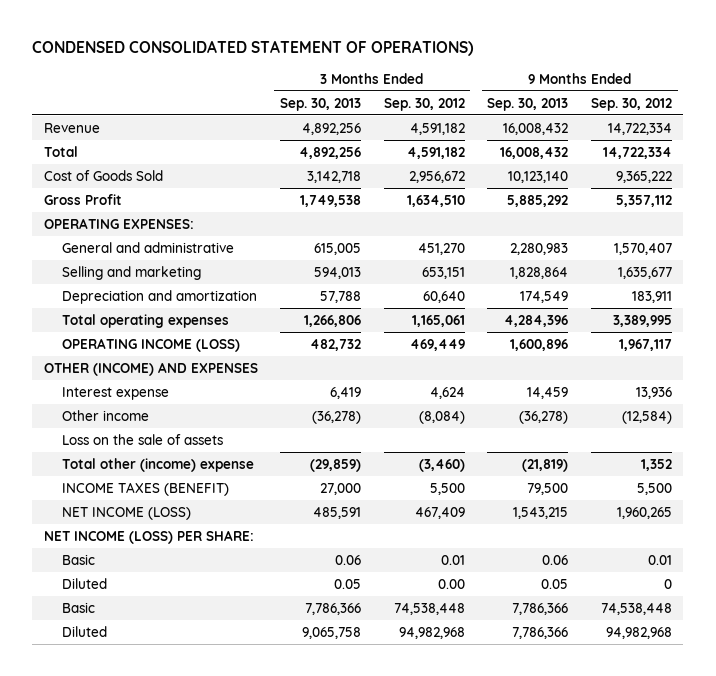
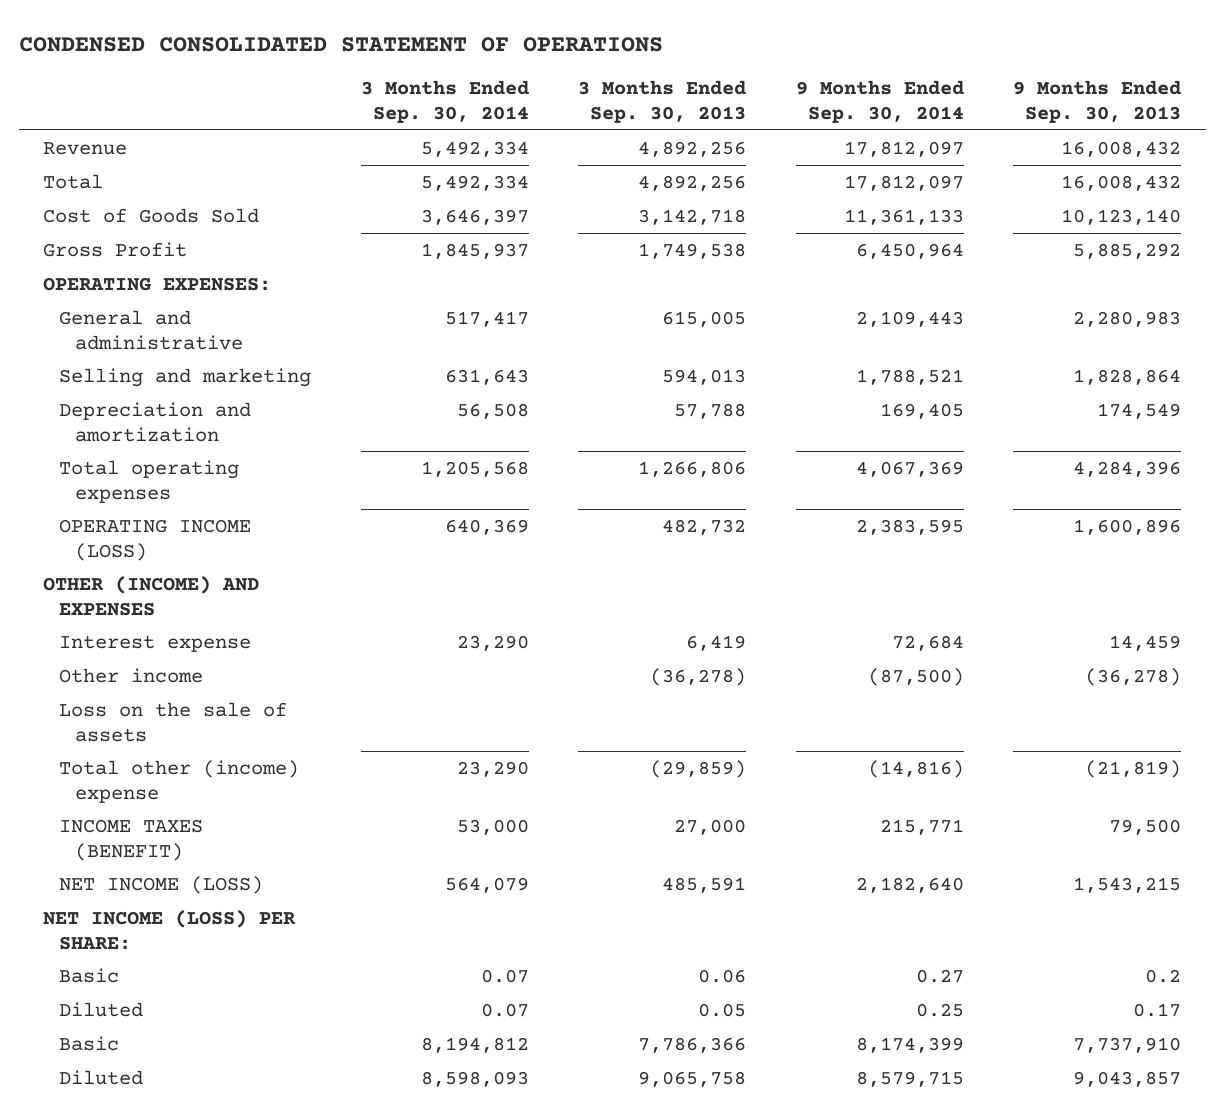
- CONDENSED CONSOLIDATED STATEMENT OF OPERATIONS)
+ CONDENSED CONSOLIDATED STATEMENT OF OPERATIONS
- | 3 Months Ended Sep. 30, 2013 | 3 Months Ended Sep. 30, 2012 | 9 Months Ended Sep. 30, 2013 | 9 Months Ended Sep. 30, 2012
+ | 3 Months Ended Sep. 30, 2014 | 3 Months Ended Sep. 30, 2013 | 9 Months Ended Sep. 30, 2014 | 9 Months Ended Sep. 30, 2013
- Basic | 0.06 | 0.01 | 0.06 | 0.01
- Diluted | 0.05 | 0.00 | 0.05 | 0
- Basic | 7,786,366 | 74,538,448 | 7,786,366 | 74,538,448
- Diluted | 9,065,758 | 94,982,968 | 7,786,366 | 94,982,968
+ Basic | 0.07 | 0.06 | 0.27 | 0.2
+ Diluted | 0.07 | 0.05 | 0.25 | 0.17
+ Basic | 8,194,812 | 7,786,366 | 8,174,399 | 7,737,910
+ Diluted | 8,598,093 | 9,065,758 | 8,579,715 | 9,043,857

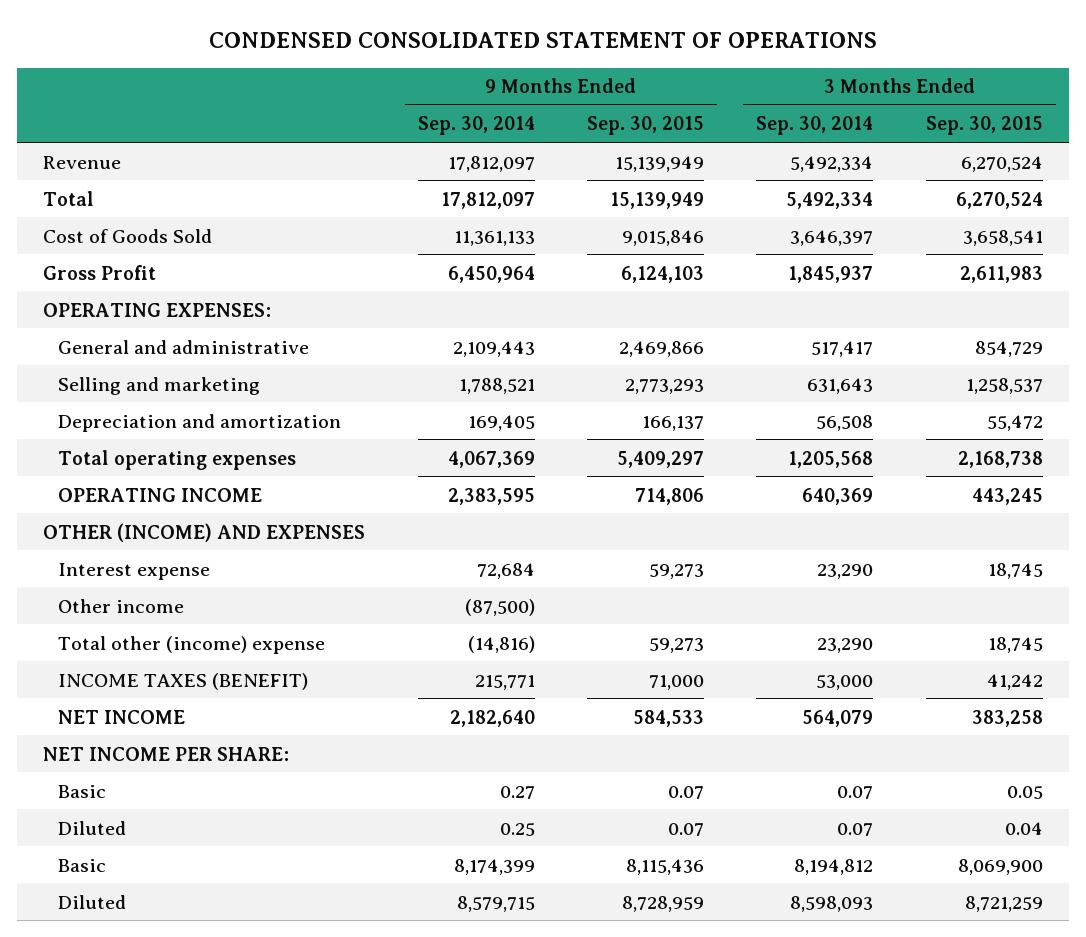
- | 3 Months Ended Sep. 30, 2014 | 3 Months Ended Sep. 30, 2013 | 9 Months Ended Sep. 30, 2014 | 9 Months Ended Sep. 30, 2013
+ | 9 Months Ended Sep. 30, 2014 | 9 Months Ended Sep. 30, 2015 | 3 Months Ended Sep. 30, 2014 | 3 Months Ended Sep. 30, 2015
- OPERATING INCOME (LOSS) | 640,369 | 482,732 | 2,383,595 | 1,600,896
+ OPERATING INCOME | 2,383,595 | 714,806 | 640,369 | 443,245
- Loss on the sale of assets
- NET INCOME (LOSS) | 564,079 | 485,591 | 2,182,640 | 1,543,215
- NET INCOME (LOSS) PER SHARE:
+ NET INCOME | 2,182,640 | 584,533 | 564,079 | 383,258
+ NET INCOME PER SHARE:

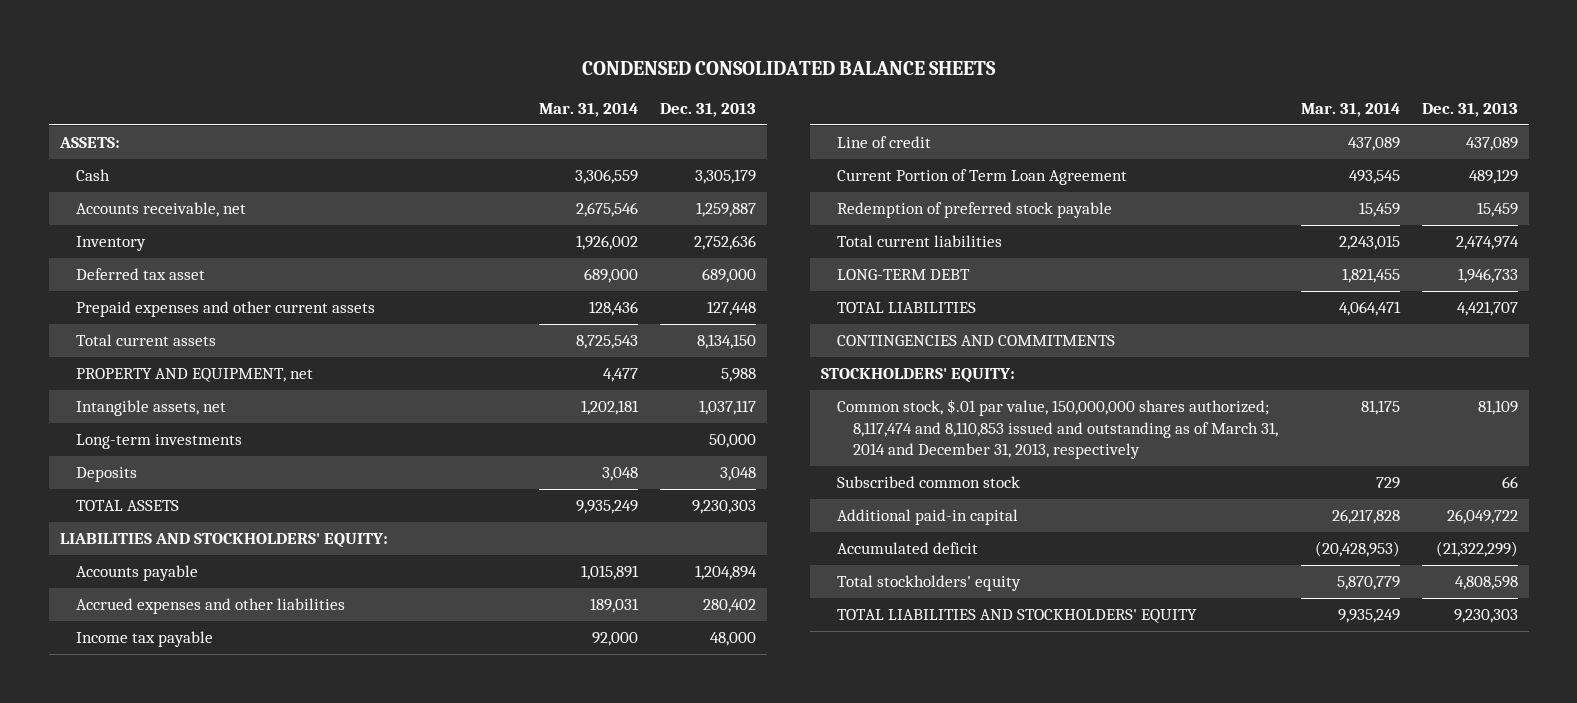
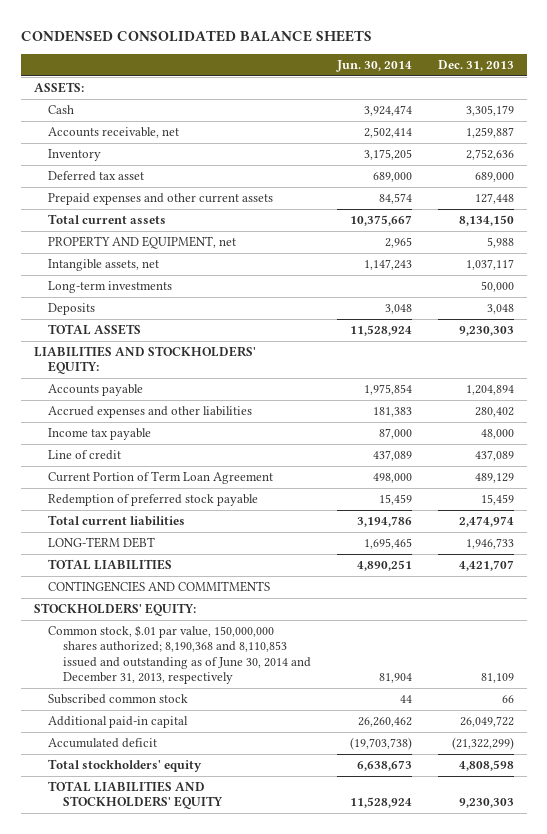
- | Mar. 31, 2014 | Dec. 31, 2013
+ | Jun. 30, 2014 | Dec. 31, 2013
- Common stock, $.01 par value, 150,000,000 shares authorized; 8,117,474 and 8,110,853 issued and outstanding as of March 31, 2014 and December 31, 2013, respectively | 81,175 | 81,109
+ Common stock, $.01 par value, 150,000,000 shares authorized; 8,190,368 and 8,110,853 issued and outstanding as of June 30, 2014 and December 31, 2013, respectively | 81,904 | 81,109

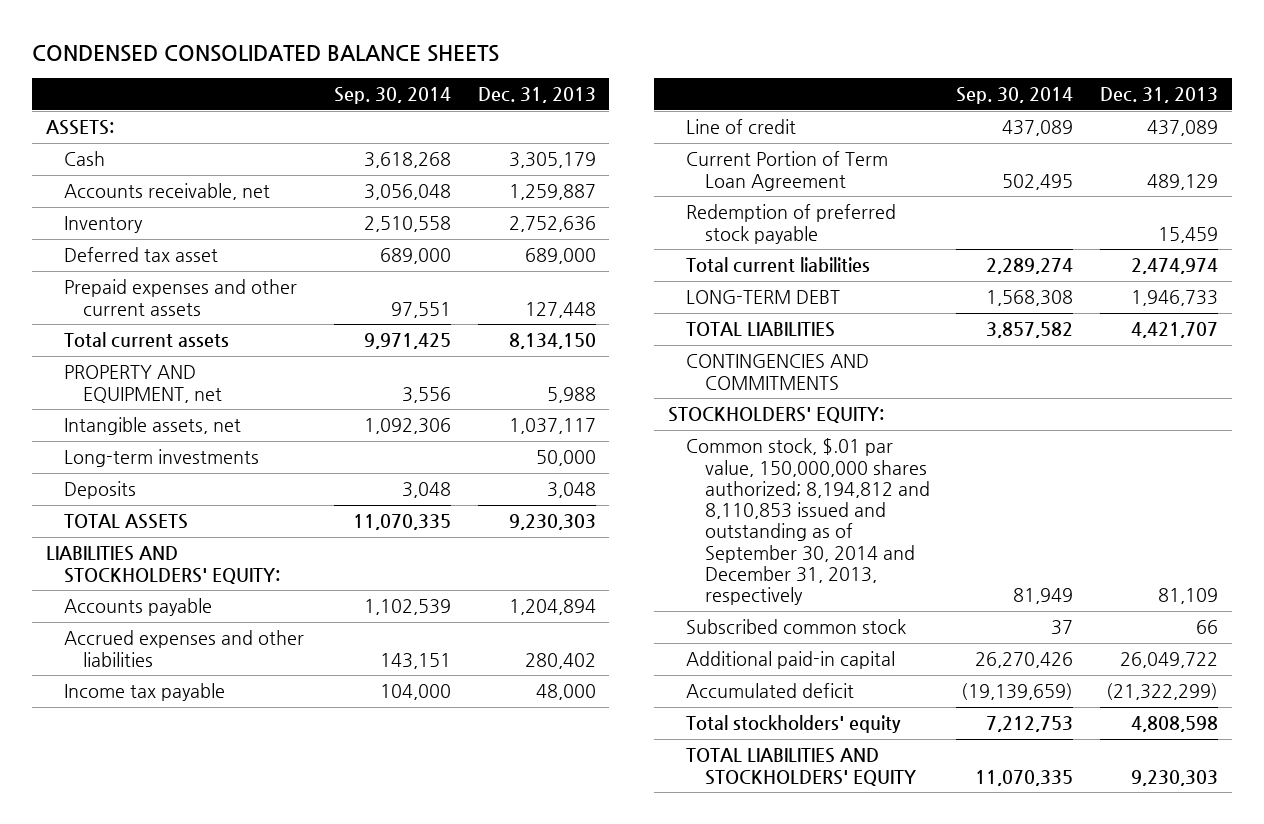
- | Jun. 30, 2014 | Dec. 31, 2013
+ | Sep. 30, 2014 | Dec. 31, 2013
- Common stock, $.01 par value, 150,000,000 shares authorized; 8,190,368 and 8,110,853 issued and outstanding as of June 30, 2014 and December 31, 2013, respectively | 81,904 | 81,109
+ Common stock, $.01 par value, 150,000,000 shares authorized; 8,194,812 and 8,110,853 issued and outstanding as of September 30, 2014 and December 31, 2013, respectively | 81,949 | 81,109

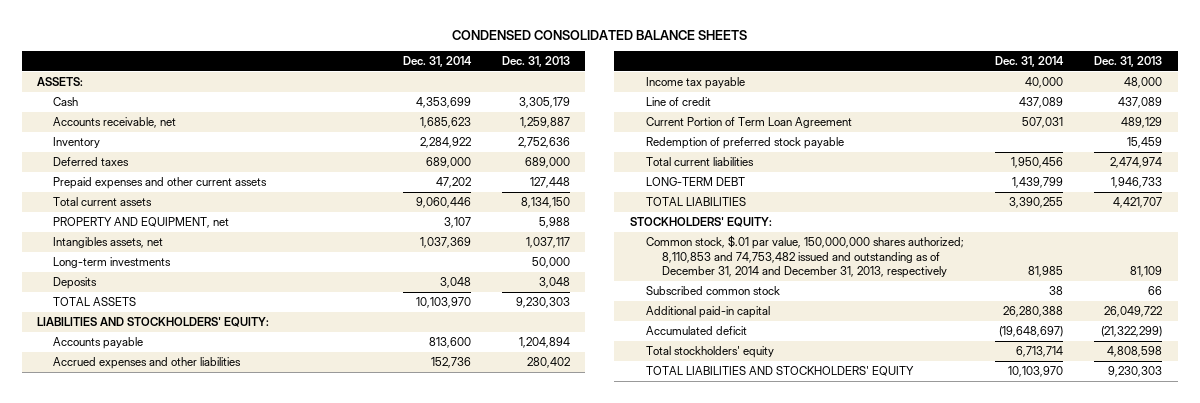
- | Sep. 30, 2014 | Dec. 31, 2013
+ | Dec. 31, 2014 | Dec. 31, 2013
- Deferred tax asset | 689,000 | 689,000
+ Deferred taxes | 689,000 | 689,000
- Intangible assets, net | 1,092,306 | 1,037,117
+ Intangibles assets, net | 1,037,369 | 1,037,117
- CONTINGENCIES AND COMMITMENTS
- Common stock, $.01 par value, 150,000,000 shares authorized; 8,194,812 and 8,110,853 issued and outstanding as of September 30, 2014 and December 31, 2013, respectively | 81,949 | 81,109
+ Common stock, $.01 par value, 150,000,000 shares authorized; 8,110,853 and 74,753,482 issued and outstanding as of December 31, 2014 and December 31, 2013, respectively | 81,985 | 81,109

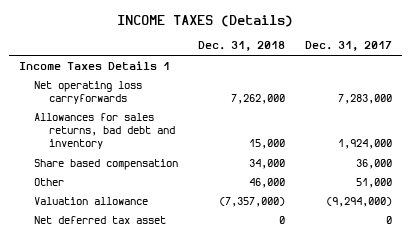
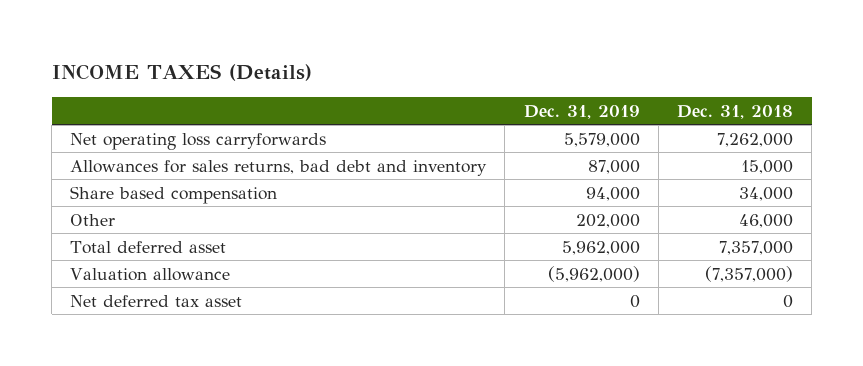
- | Dec. 31, 2018 | Dec. 31, 2017
+ | Dec. 31, 2019 | Dec. 31, 2018
- Income Taxes Details 1
+ Total deferred asset | 5,962,000 | 7,357,000

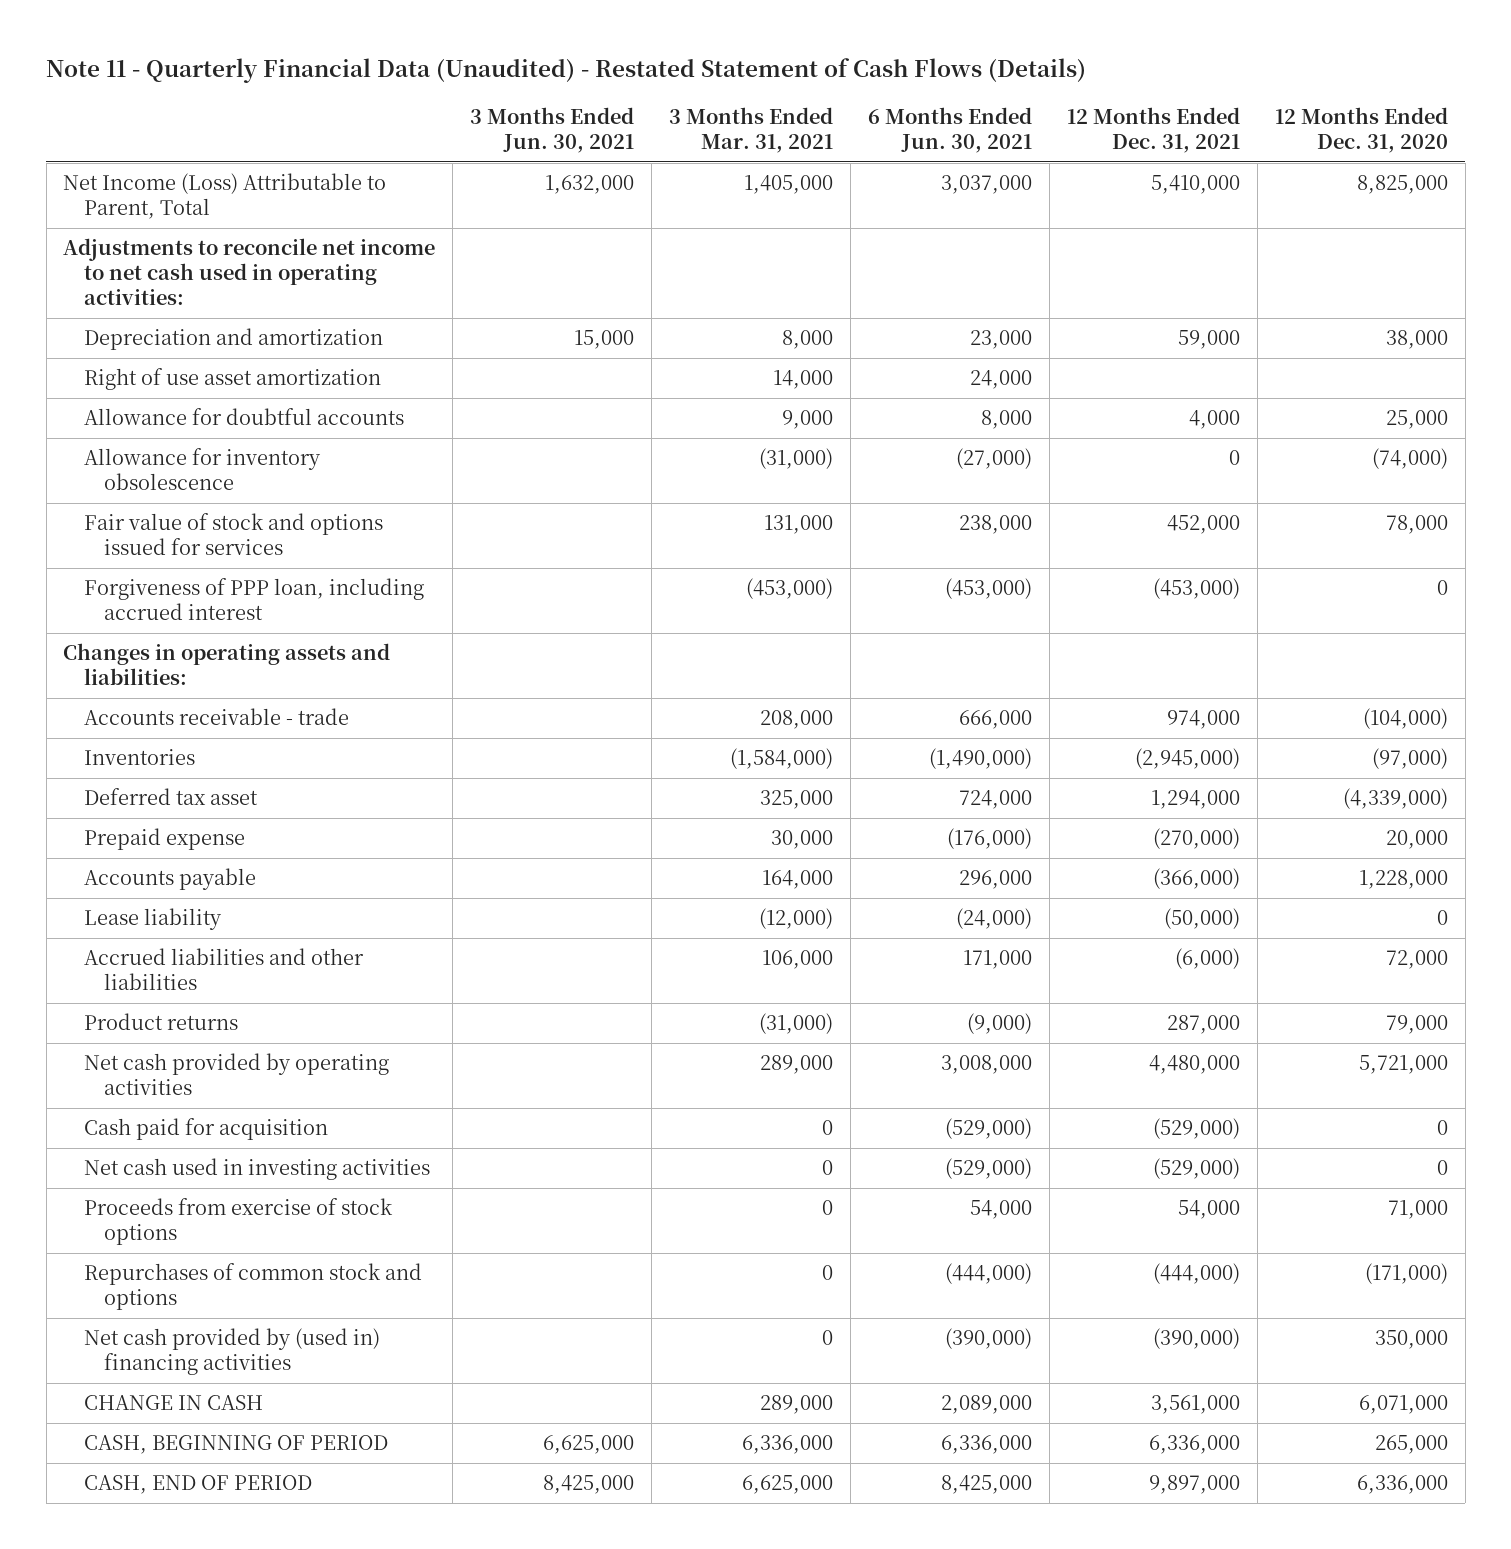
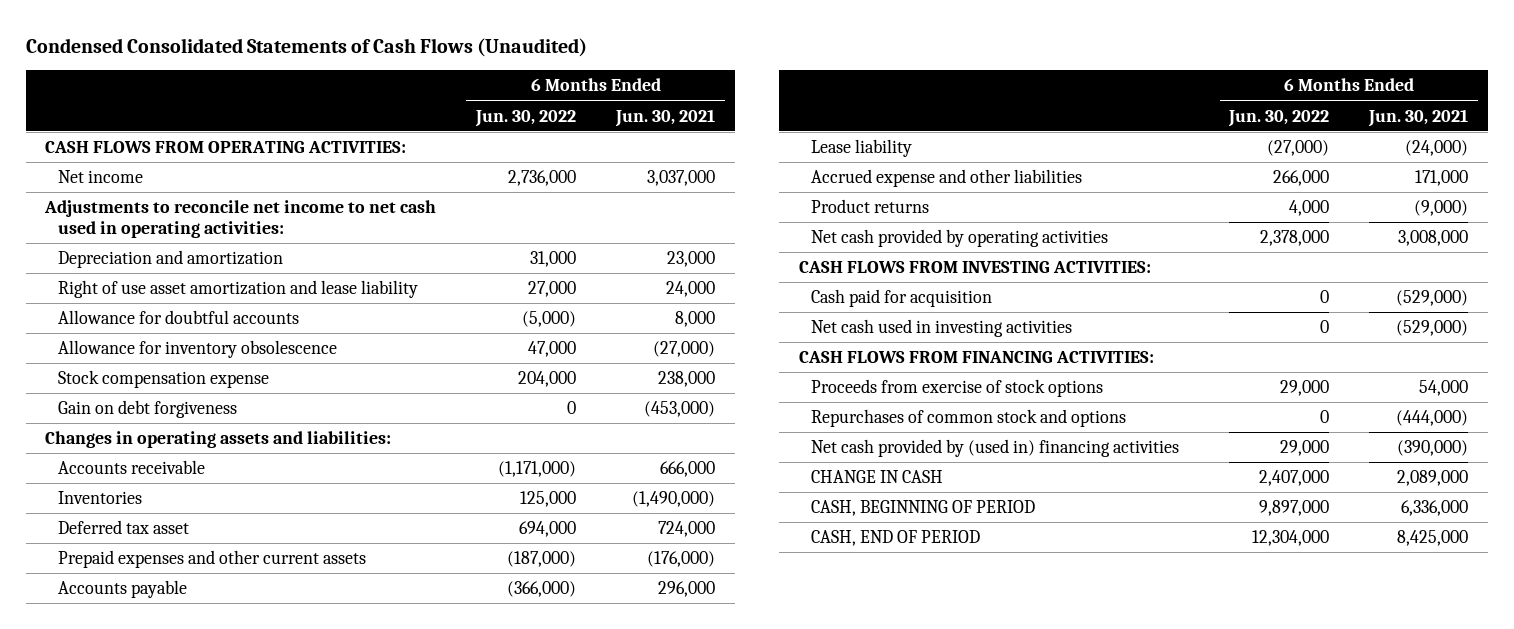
- Note 11 - Quarterly Financial Data (Unaudited) - Restated Statement of Cash Flows (Details)
+ Condensed Consolidated Statements of Cash Flows (Unaudited)
- | 3 Months Ended Jun. 30, 2021 | 3 Months Ended Mar. 31, 2021 | 6 Months Ended Jun. 30, 2021 | 12 Months Ended Dec. 31, 2021 | 12 Months Ended Dec. 31, 2020
+ | 6 Months Ended Jun. 30, 2022 | 6 Months Ended Jun. 30, 2021
- Net Income (Loss) Attributable to Parent, Total | 1,632,000 | 1,405,000 | 3,037,000 | 5,410,000 | 8,825,000
+ CASH FLOWS FROM OPERATING ACTIVITIES:
+ Net income | 2,736,000 | 3,037,000
- Right of use asset amortization | | 14,000 | 24,000 | |
+ Right of use asset amortization and lease liability | 27,000 | 24,000
- Fair value of stock and options issued for services | | 131,000 | 238,000 | 452,000 | 78,000
- Forgiveness of PPP loan, including accrued interest | | (453,000) | (453,000) | (453,000) | 0
+ Stock compensation expense | 204,000 | 238,000
+ Gain on debt forgiveness | 0 | (453,000)
- Accounts receivable - trade | | 208,000 | 666,000 | 974,000 | (104,000)
+ Accounts receivable | (1,171,000) | 666,000
- Prepaid expense | | 30,000 | (176,000) | (270,000) | 20,000
+ Prepaid expenses and other current assets | (187,000) | (176,000)
- Accrued liabilities and other liabilities | | 106,000 | 171,000 | (6,000) | 72,000
+ Accrued expense and other liabilities | 266,000 | 171,000
+ CASH FLOWS FROM INVESTING ACTIVITIES:
+ CASH FLOWS FROM FINANCING ACTIVITIES:

